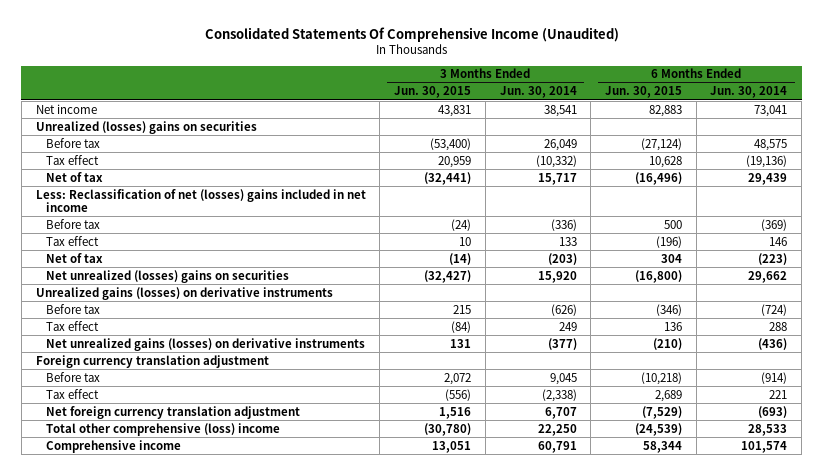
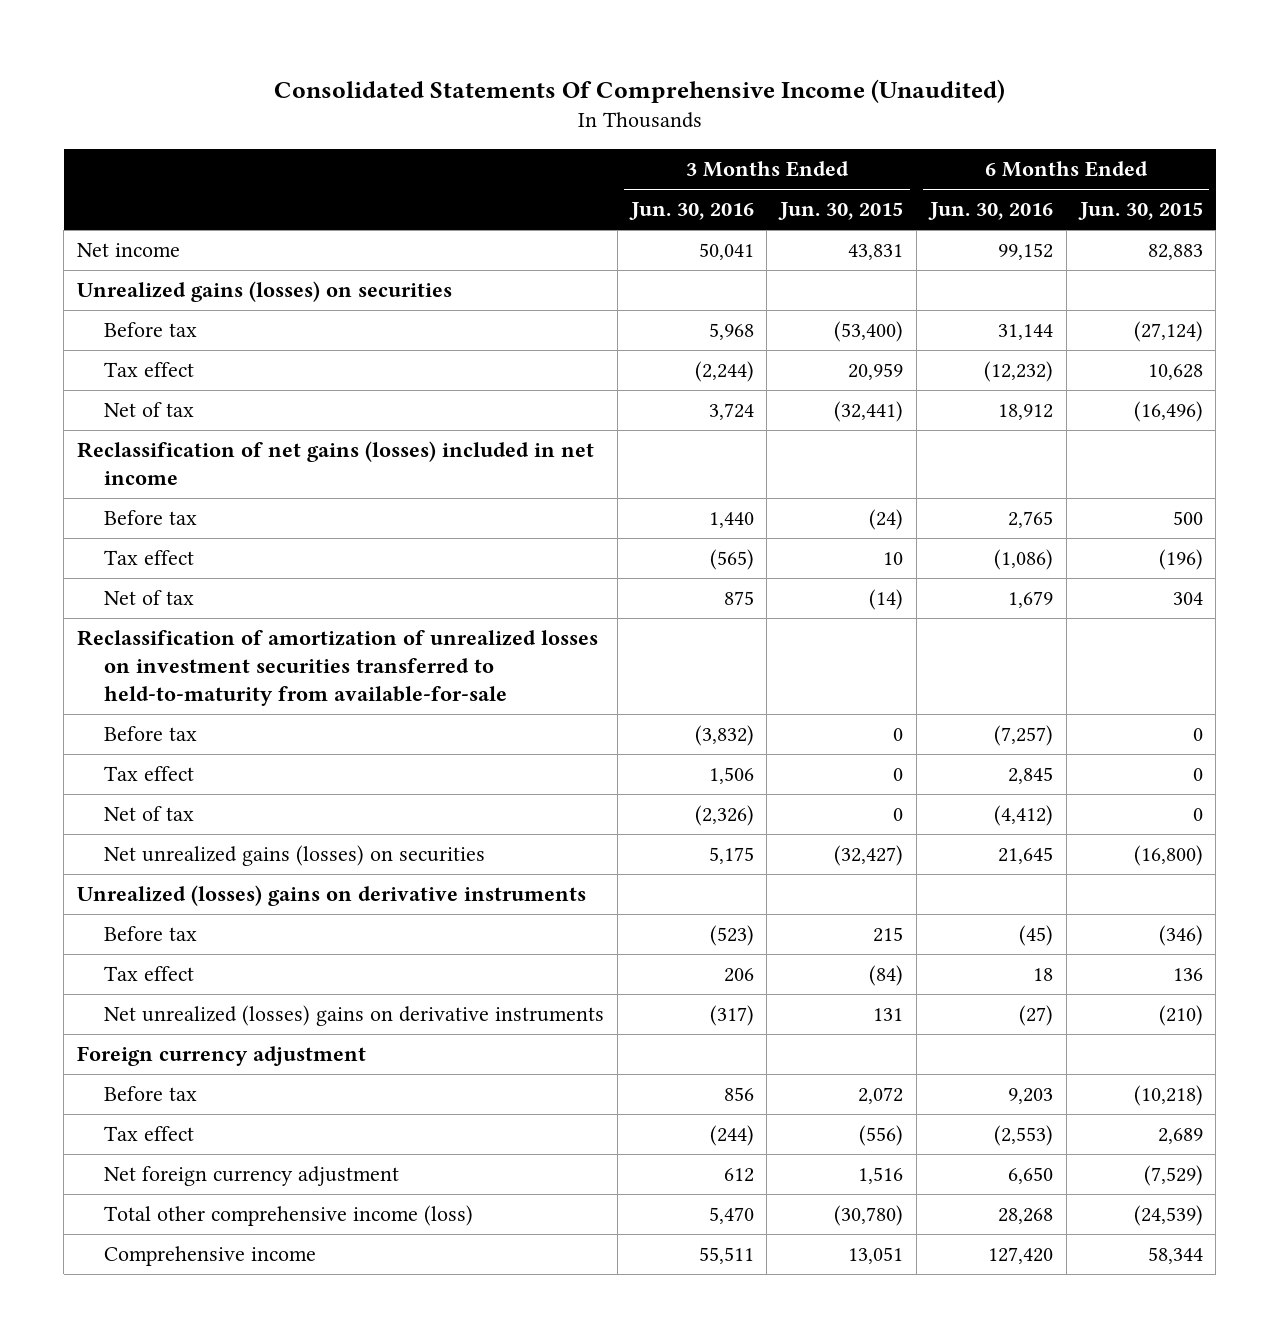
- | 3 Months Ended Jun. 30, 2015 | 3 Months Ended Jun. 30, 2014 | 6 Months Ended Jun. 30, 2015 | 6 Months Ended Jun. 30, 2014
+ | 3 Months Ended Jun. 30, 2016 | 3 Months Ended Jun. 30, 2015 | 6 Months Ended Jun. 30, 2016 | 6 Months Ended Jun. 30, 2015
- Unrealized (losses) gains on securities
+ Unrealized gains (losses) on securities
- Less: Reclassification of net (losses) gains included in net income
+ Reclassification of net gains (losses) included in net income
- Net unrealized (losses) gains on securities | (32,427) | 15,920 | (16,800) | 29,662
- Unrealized gains (losses) on derivative instruments
+ Reclassification of amortization of unrealized losses on investment securities transferred to held-to-maturity from available-for-sale
+ Before tax | (3,832) | 0 | (7,257) | 0
+ Tax effect | 1,506 | 0 | 2,845 | 0
+ Net of tax | (2,326) | 0 | (4,412) | 0
+ Net unrealized gains (losses) on securities | 5,175 | (32,427) | 21,645 | (16,800)
+ Unrealized (losses) gains on derivative instruments
- Net unrealized gains (losses) on derivative instruments | 131 | (377) | (210) | (436)
- Foreign currency translation adjustment
+ Net unrealized (losses) gains on derivative instruments | (317) | 131 | (27) | (210)
+ Foreign currency adjustment
- Net foreign currency translation adjustment | 1,516 | 6,707 | (7,529) | (693)
- Total other comprehensive (loss) income | (30,780) | 22,250 | (24,539) | 28,533
+ Net foreign currency adjustment | 612 | 1,516 | 6,650 | (7,529)
+ Total other comprehensive income (loss) | 5,470 | (30,780) | 28,268 | (24,539)

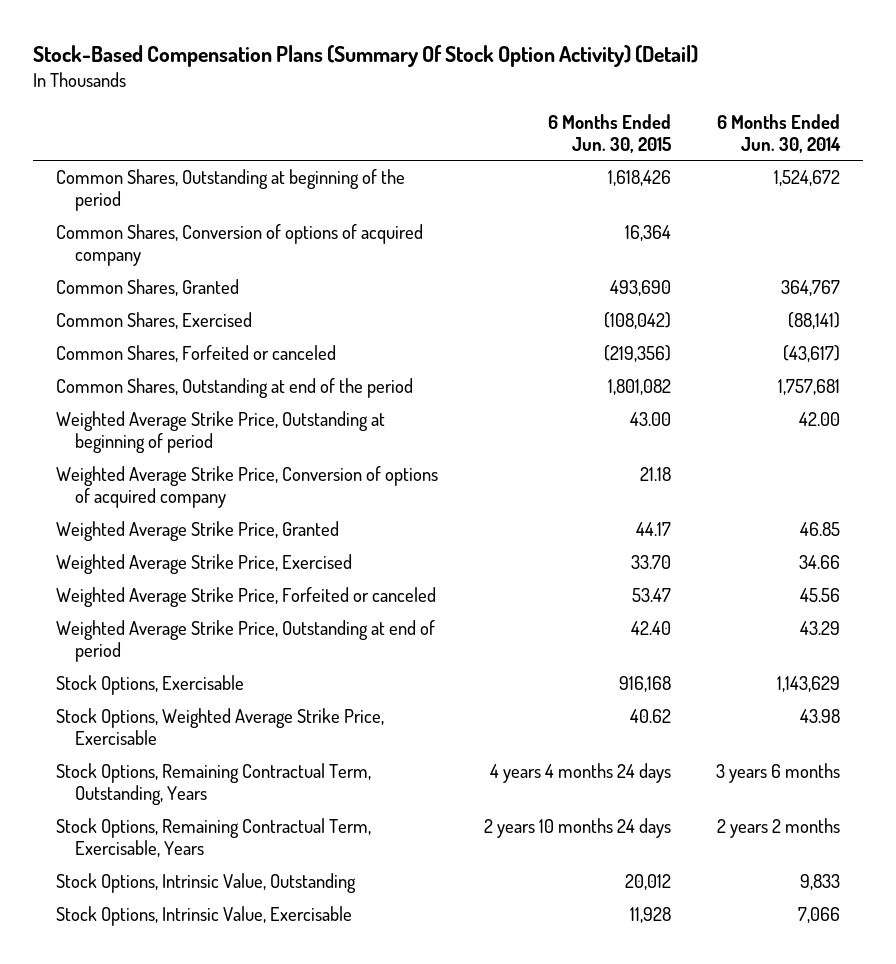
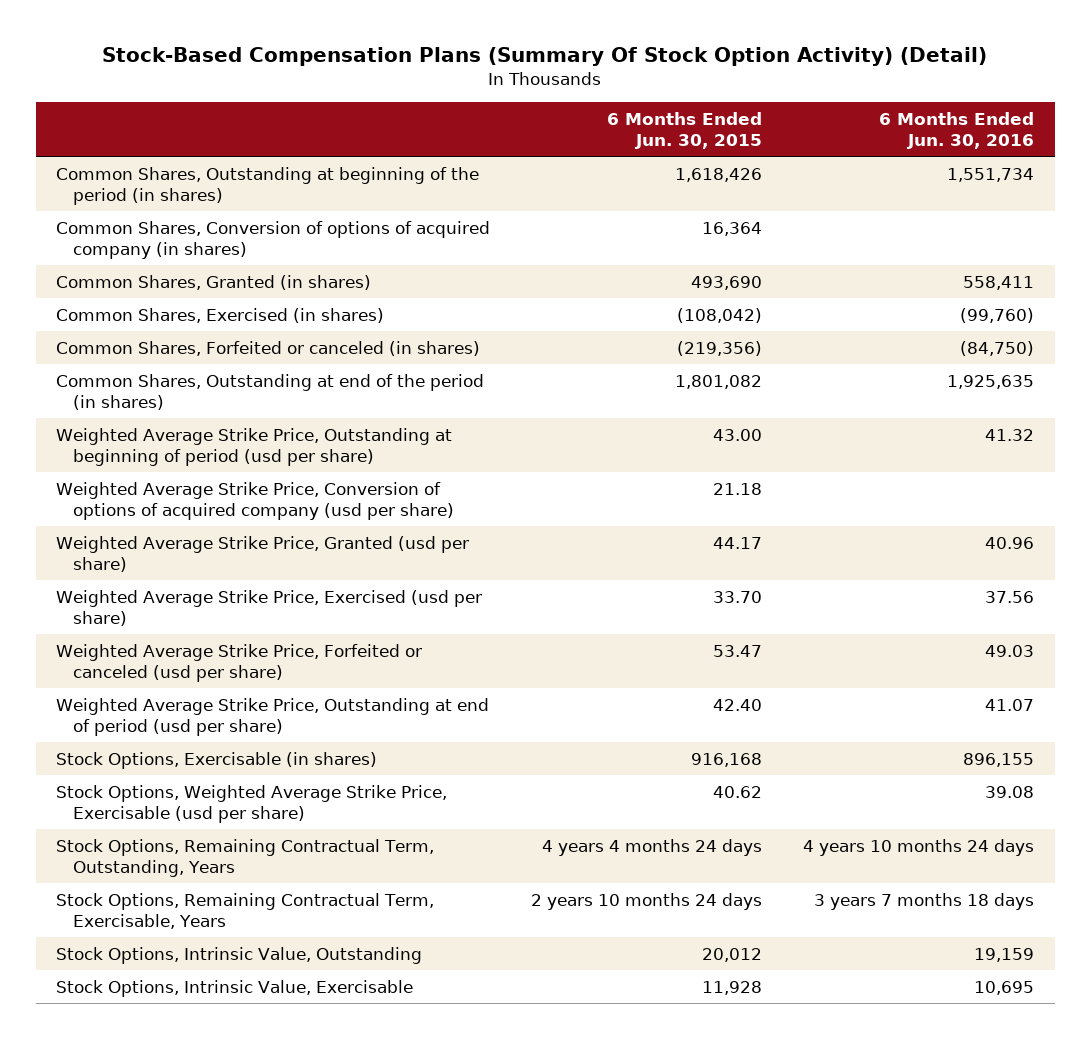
- | 6 Months Ended Jun. 30, 2015 | 6 Months Ended Jun. 30, 2014
+ | 6 Months Ended Jun. 30, 2015 | 6 Months Ended Jun. 30, 2016
- Common Shares, Outstanding at beginning of the period | 1,618,426 | 1,524,672
- Common Shares, Conversion of options of acquired company | 16,364 |
- Common Shares, Granted | 493,690 | 364,767
- Common Shares, Exercised | (108,042) | (88,141)
- Common Shares, Forfeited or canceled | (219,356) | (43,617)
- Common Shares, Outstanding at end of the period | 1,801,082 | 1,757,681
- Weighted Average Strike Price, Outstanding at beginning of period | 43.00 | 42.00
- Weighted Average Strike Price, Conversion of options of acquired company | 21.18 |
- Weighted Average Strike Price, Granted | 44.17 | 46.85
- Weighted Average Strike Price, Exercised | 33.70 | 34.66
- Weighted Average Strike Price, Forfeited or canceled | 53.47 | 45.56
- Weighted Average Strike Price, Outstanding at end of period | 42.40 | 43.29
- Stock Options, Exercisable | 916,168 | 1,143,629
- Stock Options, Weighted Average Strike Price, Exercisable | 40.62 | 43.98
+ Common Shares, Outstanding at beginning of the period (in shares) | 1,618,426 | 1,551,734
+ Common Shares, Conversion of options of acquired company (in shares) | 16,364 |
+ Common Shares, Granted (in shares) | 493,690 | 558,411
+ Common Shares, Exercised (in shares) | (108,042) | (99,760)
+ Common Shares, Forfeited or canceled (in shares) | (219,356) | (84,750)
+ Common Shares, Outstanding at end of the period (in shares) | 1,801,082 | 1,925,635
+ Weighted Average Strike Price, Outstanding at beginning of period (usd per share) | 43.00 | 41.32
+ Weighted Average Strike Price, Conversion of options of acquired company (usd per share) | 21.18 |
+ Weighted Average Strike Price, Granted (usd per share) | 44.17 | 40.96
+ Weighted Average Strike Price, Exercised (usd per share) | 33.70 | 37.56
+ Weighted Average Strike Price, Forfeited or canceled (usd per share) | 53.47 | 49.03
+ Weighted Average Strike Price, Outstanding at end of period (usd per share) | 42.40 | 41.07
+ Stock Options, Exercisable (in shares) | 916,168 | 896,155
+ Stock Options, Weighted Average Strike Price, Exercisable (usd per share) | 40.62 | 39.08

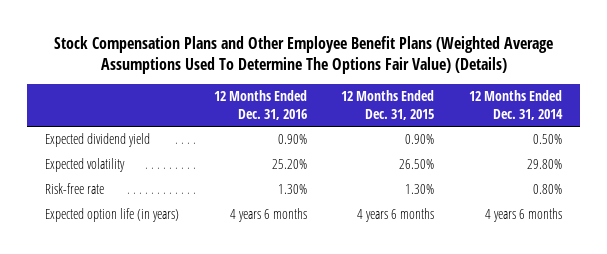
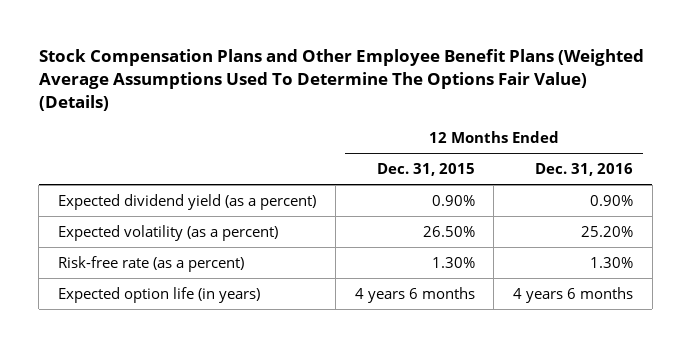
- | 12 Months Ended Dec. 31, 2016 | 12 Months Ended Dec. 31, 2015 | 12 Months Ended Dec. 31, 2014
+ | 12 Months Ended Dec. 31, 2015 | 12 Months Ended Dec. 31, 2016
- Expected dividend yield | 0.90% | 0.90% | 0.50%
- Expected volatility | 25.20% | 26.50% | 29.80%
- Risk-free rate | 1.30% | 1.30% | 0.80%
+ Expected dividend yield (as a percent) | 0.90% | 0.90%
+ Expected volatility (as a percent) | 26.50% | 25.20%
+ Risk-free rate (as a percent) | 1.30% | 1.30%

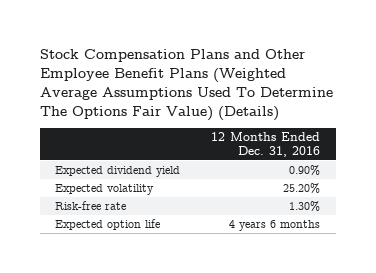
- | 12 Months Ended Dec. 31, 2015 | 12 Months Ended Dec. 31, 2016
+ | 12 Months Ended Dec. 31, 2016
- Expected dividend yield (as a percent) | 0.90% | 0.90%
- Expected volatility (as a percent) | 26.50% | 25.20%
- Risk-free rate (as a percent) | 1.30% | 1.30%
- Expected option life (in years) | 4 years 6 months | 4 years 6 months
+ Expected dividend yield | 0.90%
+ Expected volatility | 25.20%
+ Risk-free rate | 1.30%
+ Expected option life | 4 years 6 months

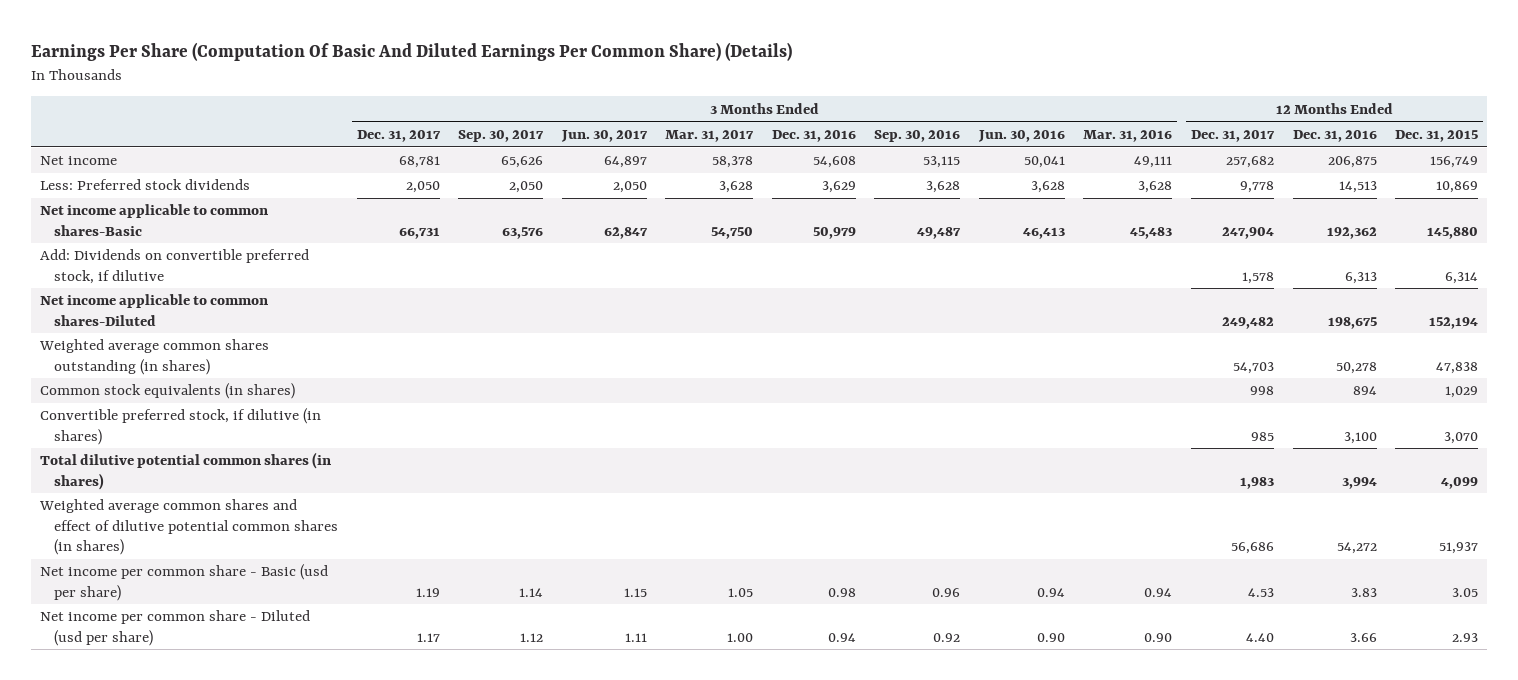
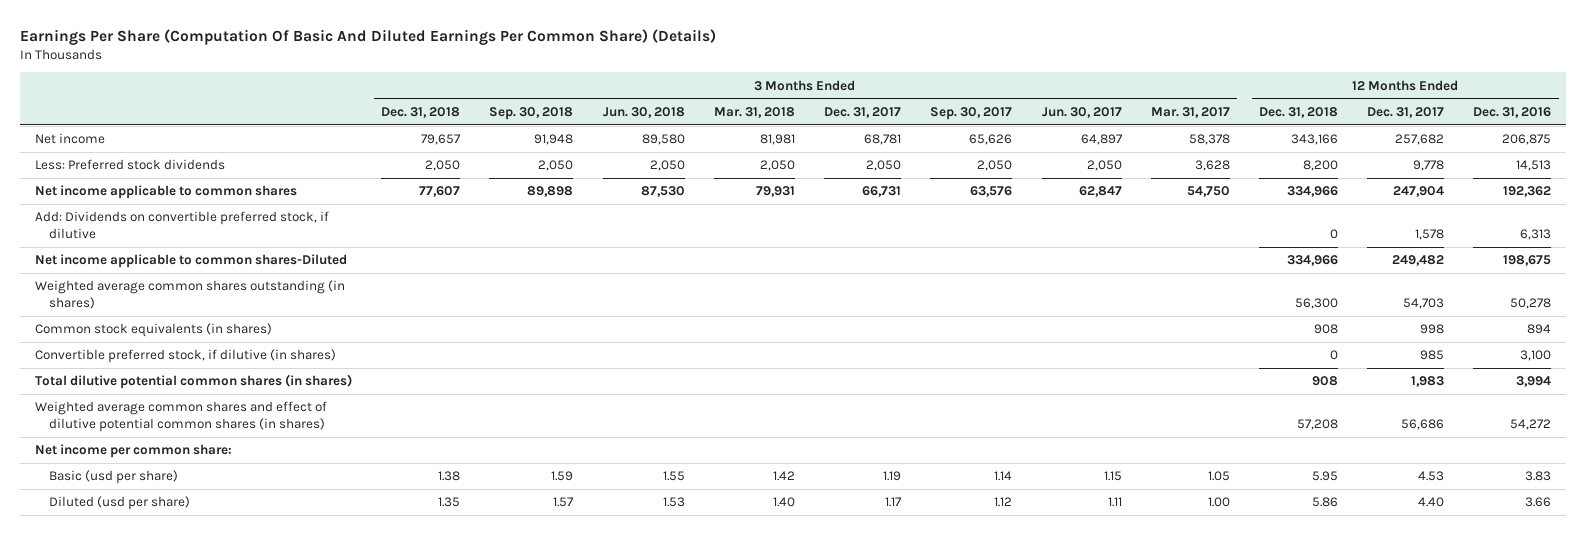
- | 3 Months Ended Dec. 31, 2017 | 3 Months Ended Sep. 30, 2017 | 3 Months Ended Jun. 30, 2017 | 3 Months Ended Mar. 31, 2017 | 3 Months Ended Dec. 31, 2016 | 3 Months Ended Sep. 30, 2016 | 3 Months Ended Jun. 30, 2016 | 3 Months Ended Mar. 31, 2016 | 12 Months Ended Dec. 31, 2017 | 12 Months Ended Dec. 31, 2016 | 12 Months Ended Dec. 31, 2015
+ | 3 Months Ended Dec. 31, 2018 | 3 Months Ended Sep. 30, 2018 | 3 Months Ended Jun. 30, 2018 | 3 Months Ended Mar. 31, 2018 | 3 Months Ended Dec. 31, 2017 | 3 Months Ended Sep. 30, 2017 | 3 Months Ended Jun. 30, 2017 | 3 Months Ended Mar. 31, 2017 | 12 Months Ended Dec. 31, 2018 | 12 Months Ended Dec. 31, 2017 | 12 Months Ended Dec. 31, 2016
- Net income applicable to common shares-Basic | 66,731 | 63,576 | 62,847 | 54,750 | 50,979 | 49,487 | 46,413 | 45,483 | 247,904 | 192,362 | 145,880
+ Net income applicable to common shares | 77,607 | 89,898 | 87,530 | 79,931 | 66,731 | 63,576 | 62,847 | 54,750 | 334,966 | 247,904 | 192,362
- Net income per common share - Basic (usd per share) | 1.19 | 1.14 | 1.15 | 1.05 | 0.98 | 0.96 | 0.94 | 0.94 | 4.53 | 3.83 | 3.05
- Net income per common share - Diluted (usd per share) | 1.17 | 1.12 | 1.11 | 1.00 | 0.94 | 0.92 | 0.90 | 0.90 | 4.40 | 3.66 | 2.93
+ Net income per common share:
+ Basic (usd per share) | 1.38 | 1.59 | 1.55 | 1.42 | 1.19 | 1.14 | 1.15 | 1.05 | 5.95 | 4.53 | 3.83
+ Diluted (usd per share) | 1.35 | 1.57 | 1.53 | 1.40 | 1.17 | 1.12 | 1.11 | 1.00 | 5.86 | 4.40 | 3.66

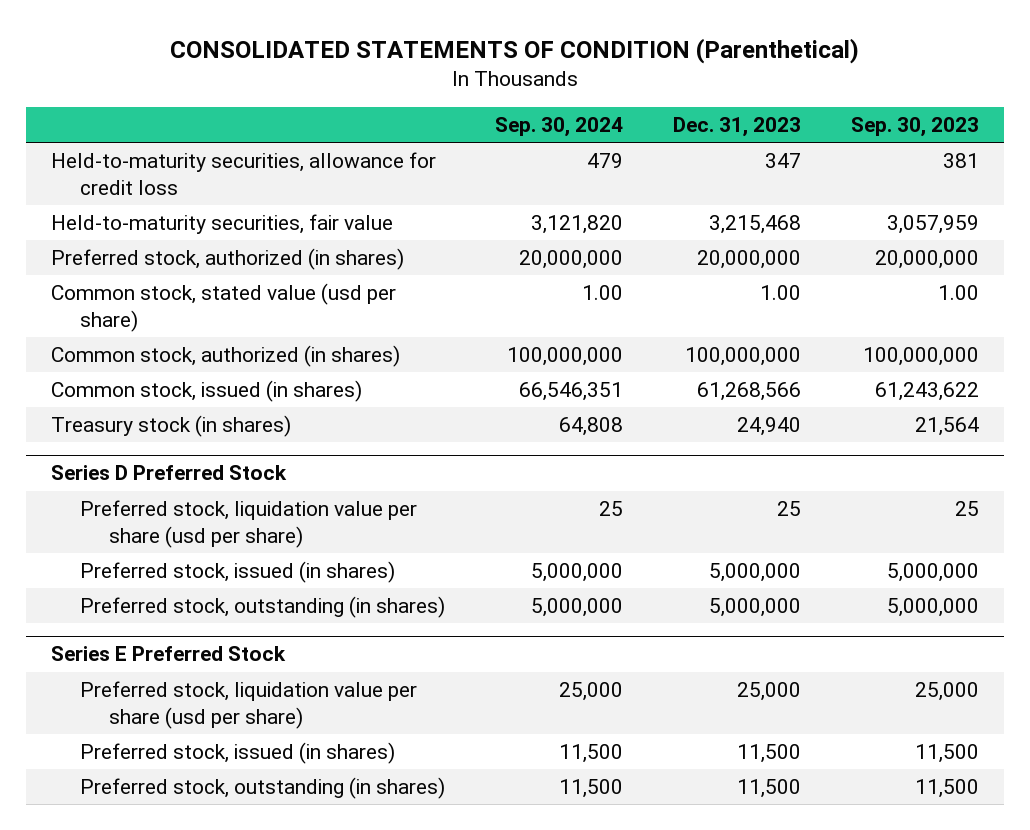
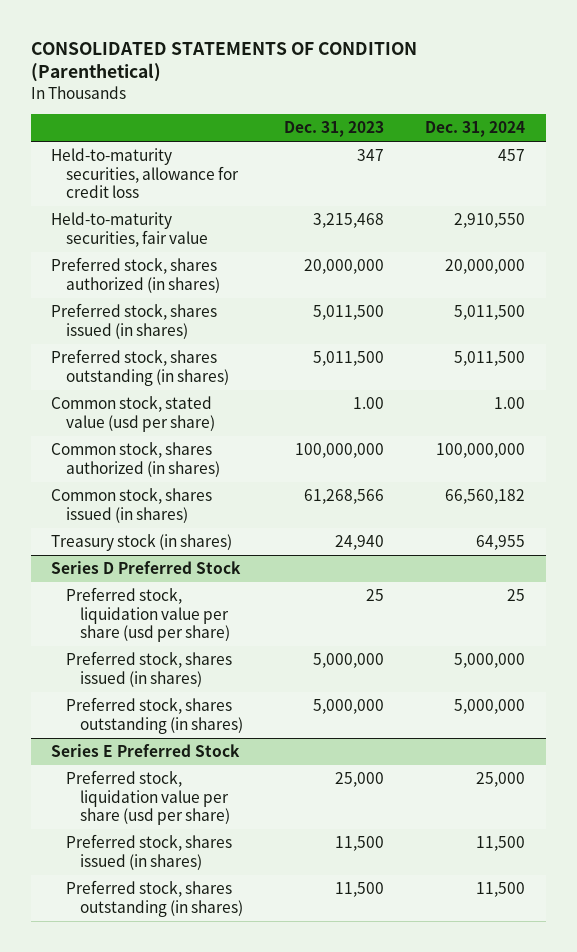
- | Sep. 30, 2024 | Dec. 31, 2023 | Sep. 30, 2023
+ | Dec. 31, 2023 | Dec. 31, 2024
- Preferred stock, authorized (in shares) | 20,000,000 | 20,000,000 | 20,000,000
+ Preferred stock, shares authorized (in shares) | 20,000,000 | 20,000,000
+ Preferred stock, shares issued (in shares) | 5,011,500 | 5,011,500
+ Preferred stock, shares outstanding (in shares) | 5,011,500 | 5,011,500
- Common stock, authorized (in shares) | 100,000,000 | 100,000,000 | 100,000,000
- Common stock, issued (in shares) | 66,546,351 | 61,268,566 | 61,243,622
+ Common stock, shares authorized (in shares) | 100,000,000 | 100,000,000
+ Common stock, shares issued (in shares) | 61,268,566 | 66,560,182
@ Series D Preferred Stock
- Preferred stock, issued (in shares) | 5,000,000 | 5,000,000 | 5,000,000
- Preferred stock, outstanding (in shares) | 5,000,000 | 5,000,000 | 5,000,000
+ Preferred stock, shares issued (in shares) | 5,000,000 | 5,000,000
+ Preferred stock, shares outstanding (in shares) | 5,000,000 | 5,000,000
@ Series E Preferred Stock
- Preferred stock, issued (in shares) | 11,500 | 11,500 | 11,500
- Preferred stock, outstanding (in shares) | 11,500 | 11,500 | 11,500
+ Preferred stock, shares issued (in shares) | 11,500 | 11,500
+ Preferred stock, shares outstanding (in shares) | 11,500 | 11,500

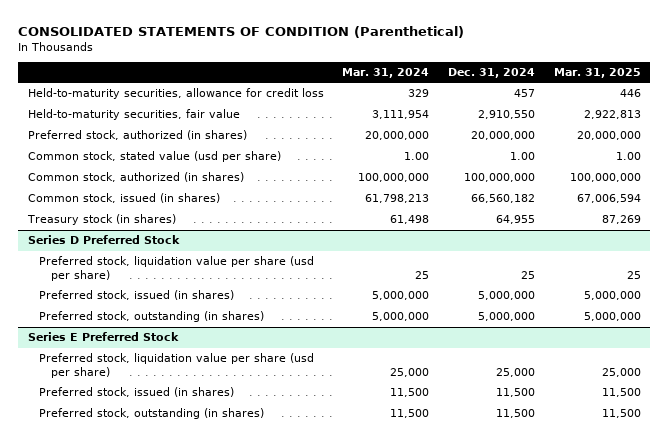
- | Dec. 31, 2023 | Dec. 31, 2024
+ | Mar. 31, 2024 | Dec. 31, 2024 | Mar. 31, 2025
- Preferred stock, shares authorized (in shares) | 20,000,000 | 20,000,000
- Preferred stock, shares issued (in shares) | 5,011,500 | 5,011,500
- Preferred stock, shares outstanding (in shares) | 5,011,500 | 5,011,500
+ Preferred stock, authorized (in shares) | 20,000,000 | 20,000,000 | 20,000,000
- Common stock, shares authorized (in shares) | 100,000,000 | 100,000,000
- Common stock, shares issued (in shares) | 61,268,566 | 66,560,182
+ Common stock, authorized (in shares) | 100,000,000 | 100,000,000 | 100,000,000
+ Common stock, issued (in shares) | 61,798,213 | 66,560,182 | 67,006,594
@ Series D Preferred Stock
- Preferred stock, shares issued (in shares) | 5,000,000 | 5,000,000
- Preferred stock, shares outstanding (in shares) | 5,000,000 | 5,000,000
+ Preferred stock, issued (in shares) | 5,000,000 | 5,000,000 | 5,000,000
+ Preferred stock, outstanding (in shares) | 5,000,000 | 5,000,000 | 5,000,000
@ Series E Preferred Stock
- Preferred stock, shares issued (in shares) | 11,500 | 11,500
- Preferred stock, shares outstanding (in shares) | 11,500 | 11,500
+ Preferred stock, issued (in shares) | 11,500 | 11,500 | 11,500
+ Preferred stock, outstanding (in shares) | 11,500 | 11,500 | 11,500

